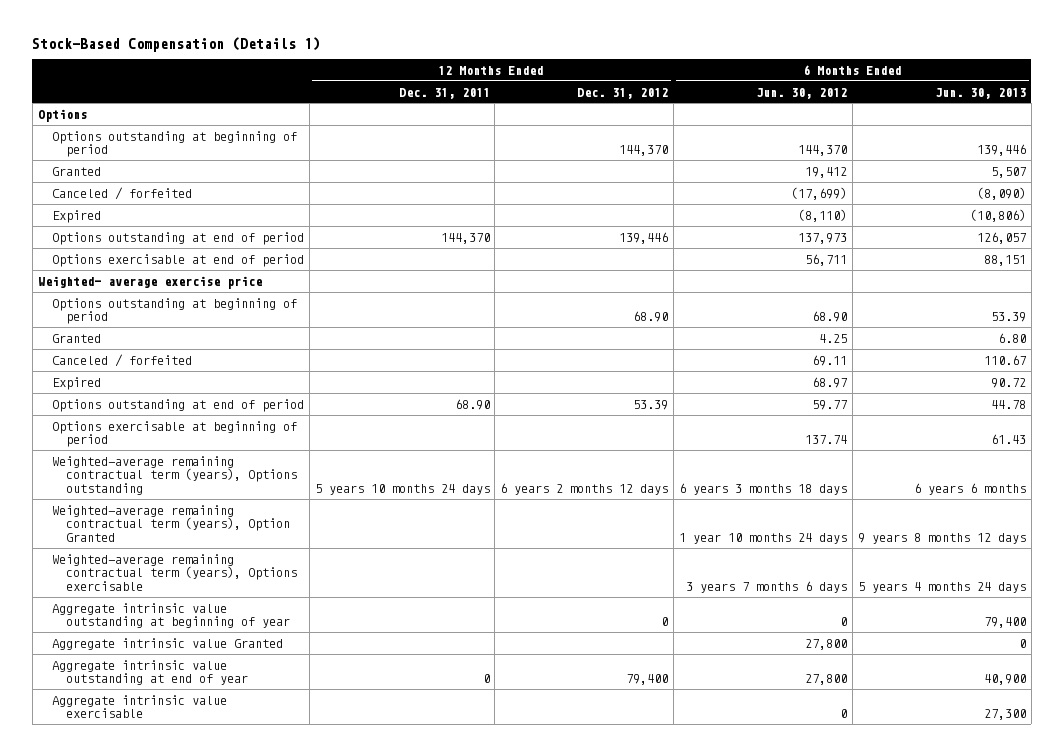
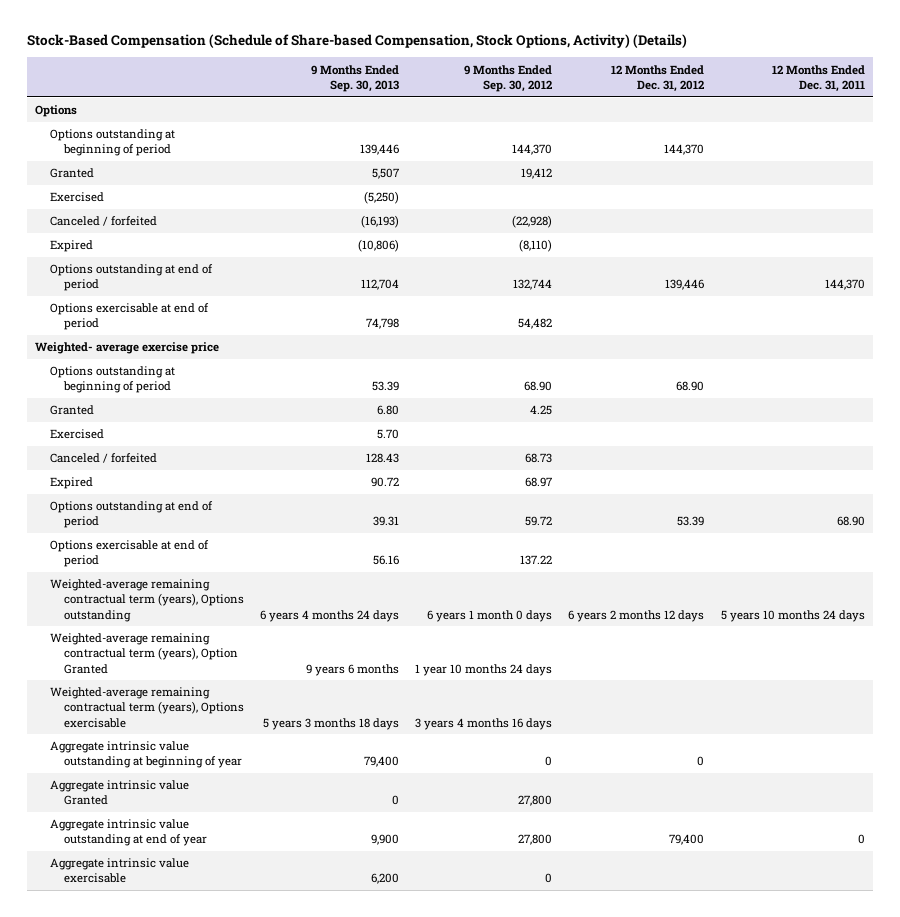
- Stock-Based Compensation (Details 1)
+ Stock-Based Compensation (Schedule of Share-based Compensation, Stock Options, Activity) (Details)
- | 12 Months Ended Dec. 31, 2011 | 12 Months Ended Dec. 31, 2012 | 6 Months Ended Jun. 30, 2012 | 6 Months Ended Jun. 30, 2013
+ | 9 Months Ended Sep. 30, 2013 | 9 Months Ended Sep. 30, 2012 | 12 Months Ended Dec. 31, 2012 | 12 Months Ended Dec. 31, 2011
+ Exercised | (5,250) | | |
+ Exercised | 5.70 | | |
- Options exercisable at beginning of period | | | 137.74 | 61.43
+ Options exercisable at end of period | 56.16 | 137.22 | |

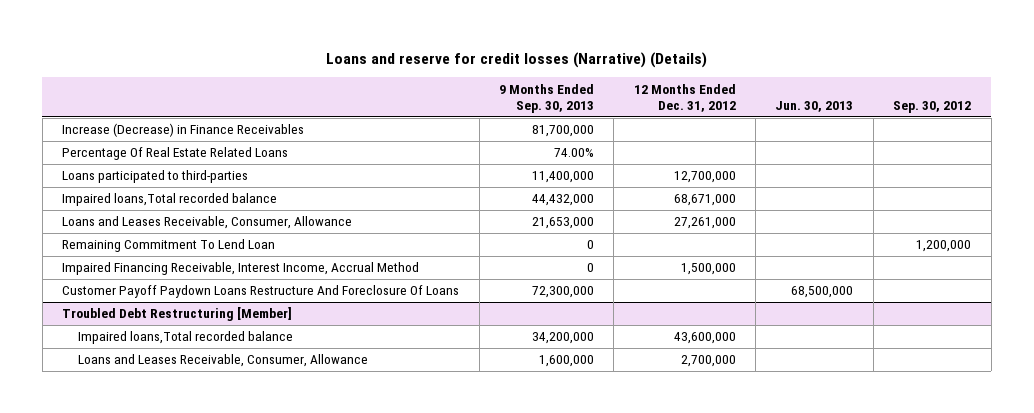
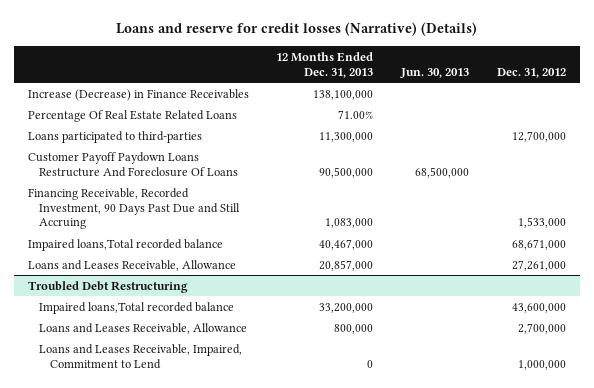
- | 9 Months Ended Sep. 30, 2013 | 12 Months Ended Dec. 31, 2012 | Jun. 30, 2013 | Sep. 30, 2012
+ | 12 Months Ended Dec. 31, 2013 | Jun. 30, 2013 | Dec. 31, 2012
- Loans and Leases Receivable, Consumer, Allowance | 21,653,000 | 27,261,000 | |
- Remaining Commitment To Lend Loan | 0 | | | 1,200,000
- Impaired Financing Receivable, Interest Income, Accrual Method | 0 | 1,500,000 | |
- Troubled Debt Restructuring [Member]
+ Financing Receivable, Recorded Investment, 90 Days Past Due and Still Accruing | 1,083,000 | | 1,533,000
moved down: Impaired loans,Total recorded balance | 40,467,000 | | 68,671,000
+ Loans and Leases Receivable, Allowance | 20,857,000 | | 27,261,000
+ Troubled Debt Restructuring
- Loans and Leases Receivable, Consumer, Allowance | 1,600,000 | 2,700,000 | |
+ Loans and Leases Receivable, Allowance | 800,000 | | 2,700,000
+ Loans and Leases Receivable, Impaired, Commitment to Lend | 0 | | 1,000,000

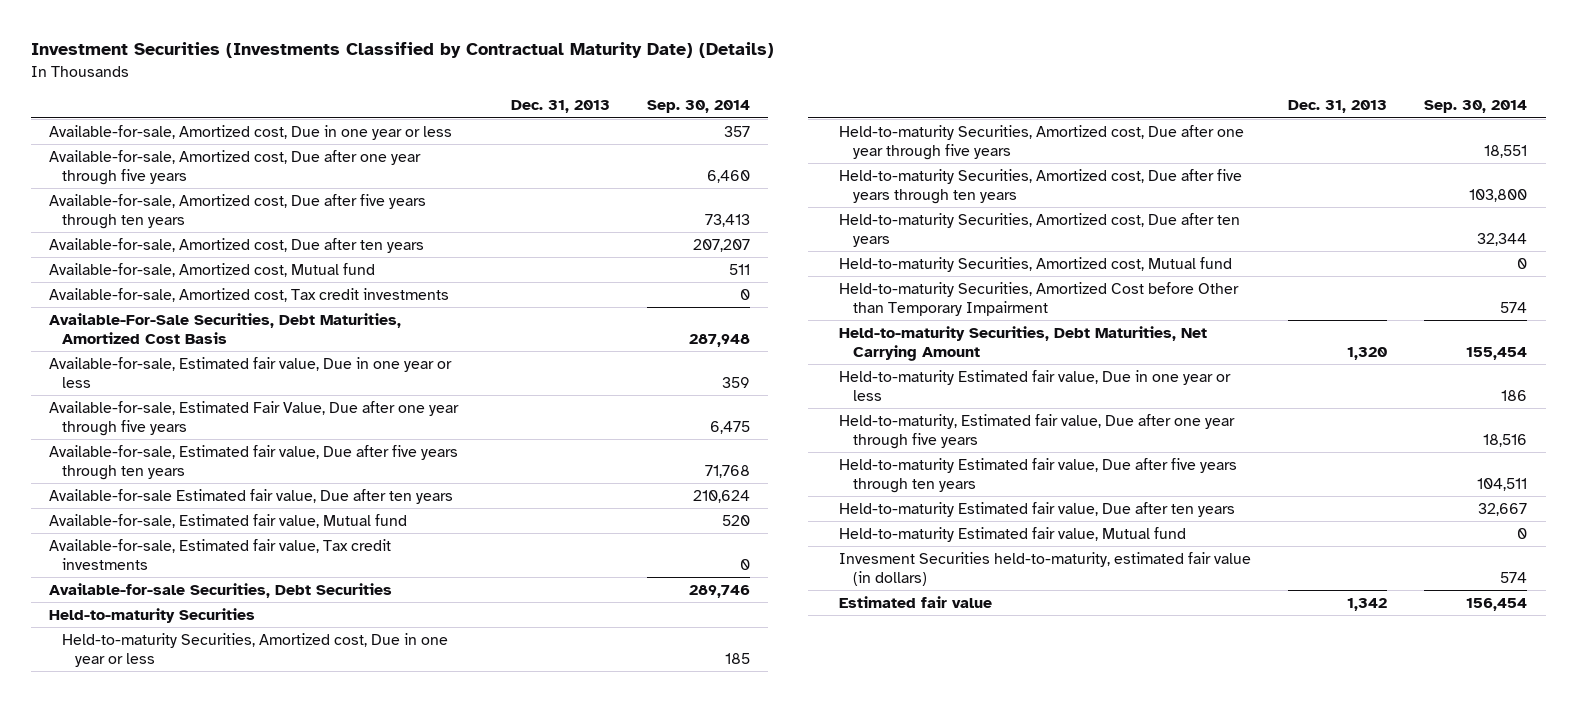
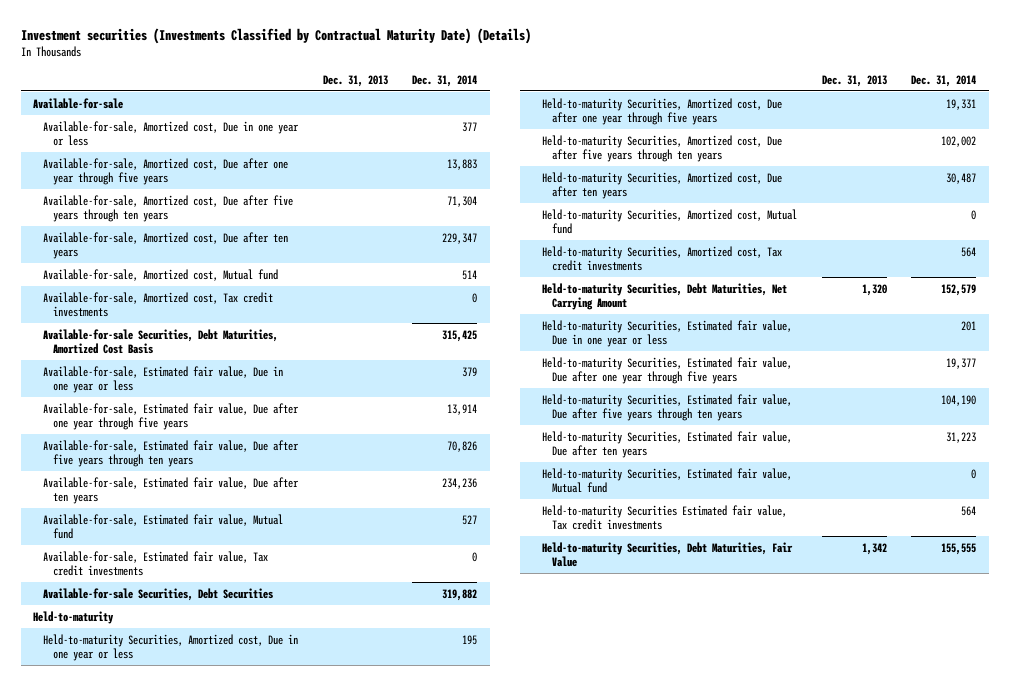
- Investment Securities (Investments Classified by Contractual Maturity Date) (Details)
+ Investment securities (Investments Classified by Contractual Maturity Date) (Details)
- | Dec. 31, 2013 | Sep. 30, 2014
+ | Dec. 31, 2013 | Dec. 31, 2014
+ Available-for-sale
- Available-For-Sale Securities, Debt Maturities, Amortized Cost Basis | | 287,948
+ Available-for-sale Securities, Debt Maturities, Amortized Cost Basis | | 315,425
- Available-for-sale, Estimated Fair Value, Due after one year through five years | | 6,475
+ Available-for-sale, Estimated fair value, Due after one year through five years | | 13,914
- Available-for-sale Estimated fair value, Due after ten years | | 210,624
+ Available-for-sale, Estimated fair value, Due after ten years | | 234,236
- Held-to-maturity Securities
+ Held-to-maturity
- Held-to-maturity Securities, Amortized Cost before Other than Temporary Impairment | | 574
+ Held-to-maturity Securities, Amortized cost, Tax credit investments | | 564
- Held-to-maturity Estimated fair value, Due in one year or less | | 186
- Held-to-maturity, Estimated fair value, Due after one year through five years | | 18,516
- Held-to-maturity Estimated fair value, Due after five years through ten years | | 104,511
- Held-to-maturity Estimated fair value, Due after ten years | | 32,667
- Held-to-maturity Estimated fair value, Mutual fund | | 0
- Invesment Securities held-to-maturity, estimated fair value (in dollars) | | 574
- Estimated fair value | 1,342 | 156,454
+ Held-to-maturity Securities, Estimated fair value, Due in one year or less | | 201
+ Held-to-maturity Securities, Estimated fair value, Due after one year through five years | | 19,377
+ Held-to-maturity Securities, Estimated fair value, Due after five years through ten years | | 104,190
+ Held-to-maturity Securities, Estimated fair value, Due after ten years | | 31,223
+ Held-to-maturity Securities, Estimated fair value, Mutual fund | | 0
+ Held-to-maturity Securities Estimated fair value, Tax credit investments | | 564
+ Held-to-maturity Securities, Debt Maturities, Fair Value | 1,342 | 155,555

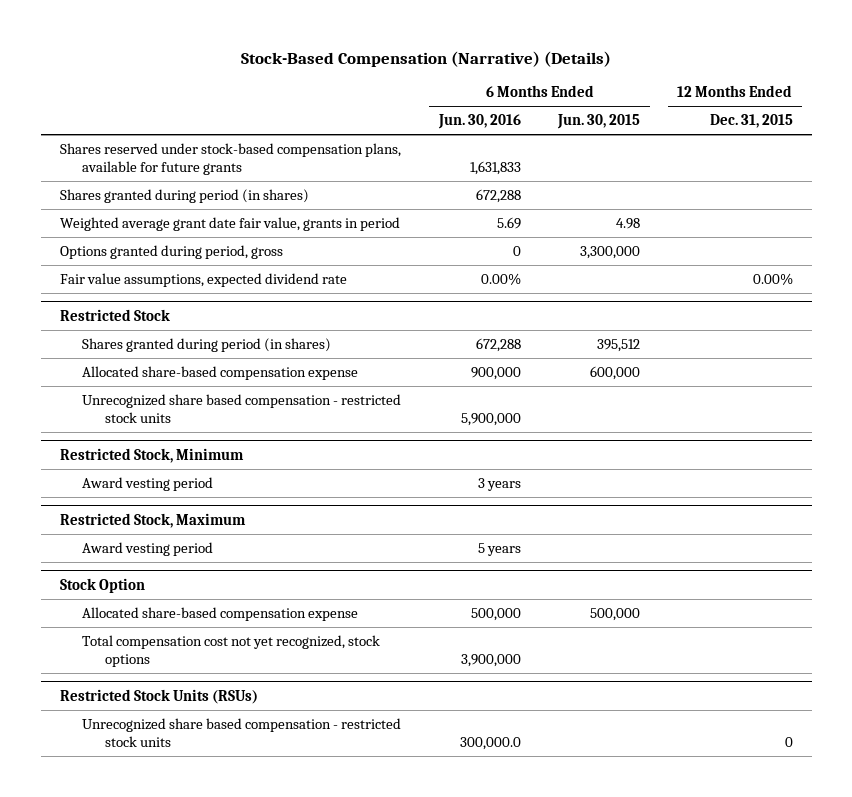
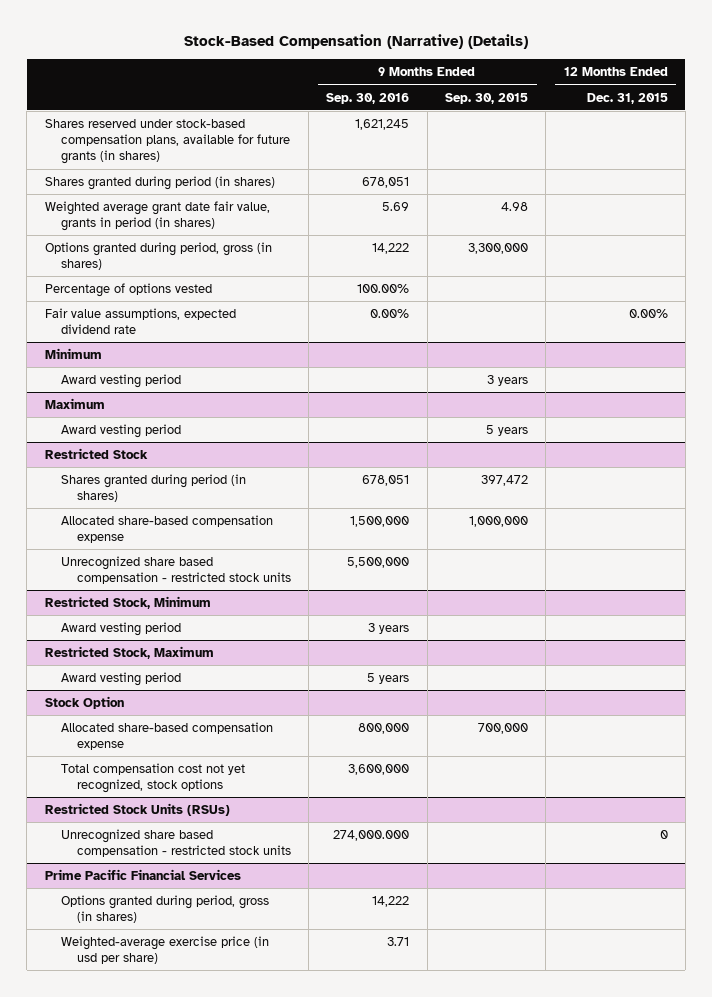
- | 6 Months Ended Jun. 30, 2016 | 6 Months Ended Jun. 30, 2015 | 12 Months Ended Dec. 31, 2015
+ | 9 Months Ended Sep. 30, 2016 | 9 Months Ended Sep. 30, 2015 | 12 Months Ended Dec. 31, 2015
- Shares reserved under stock-based compensation plans, available for future grants | 1,631,833 | |
+ Shares reserved under stock-based compensation plans, available for future grants (in shares) | 1,621,245 | |
- Weighted average grant date fair value, grants in period | 5.69 | 4.98 |
- Options granted during period, gross | 0 | 3,300,000 |
+ Weighted average grant date fair value, grants in period (in shares) | 5.69 | 4.98 |
+ Options granted during period, gross (in shares) | 14,222 | 3,300,000 |
+ Percentage of options vested | 100.00% | |
+ Minimum
+ Award vesting period | | 3 years |
+ Maximum
+ Award vesting period | | 5 years |
+ Prime Pacific Financial Services
+ Options granted during period, gross (in shares) | 14,222 | |
+ Weighted-average exercise price (in usd per share) | 3.71 | |

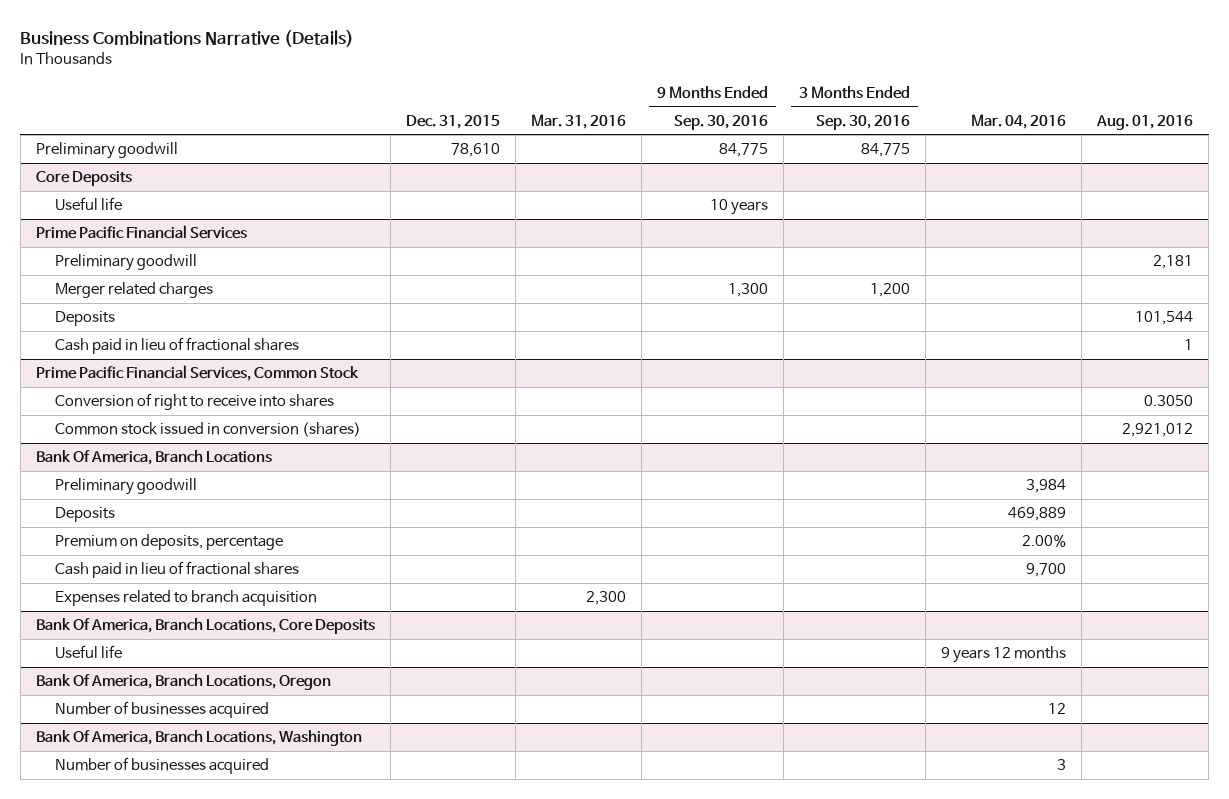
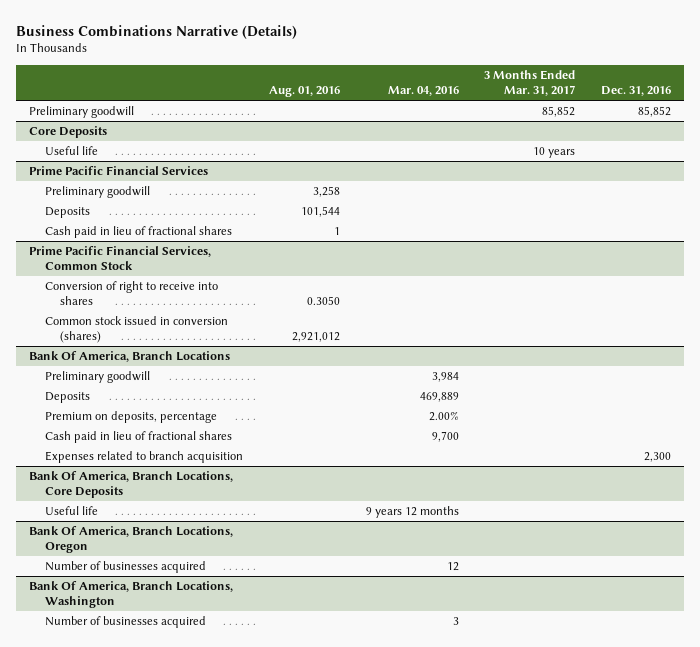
- | Dec. 31, 2015 | Mar. 31, 2016 | 9 Months Ended Sep. 30, 2016 | 3 Months Ended Sep. 30, 2016 | Mar. 04, 2016 | Aug. 01, 2016
+ | Aug. 01, 2016 | Mar. 04, 2016 | 3 Months Ended Mar. 31, 2017 | Dec. 31, 2016
@ Prime Pacific Financial Services
- Preliminary goodwill | | | | | | 2,181
- Merger related charges | | | 1,300 | 1,200 | |
+ Preliminary goodwill | 3,258 | | |

